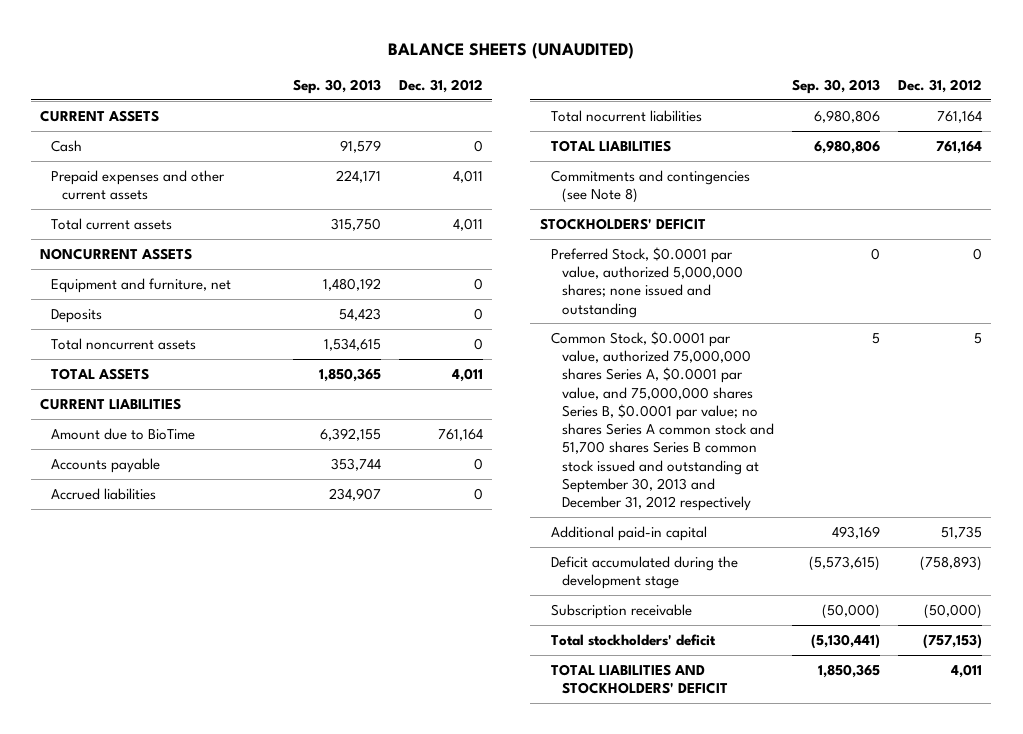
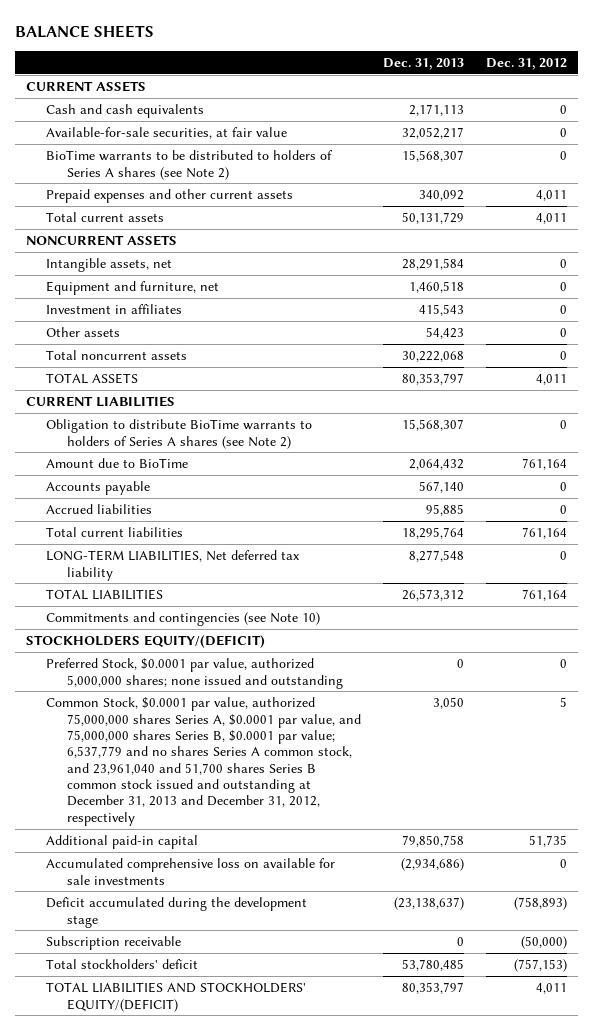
- BALANCE SHEETS (UNAUDITED)
+ BALANCE SHEETS
- | Sep. 30, 2013 | Dec. 31, 2012
+ | Dec. 31, 2013 | Dec. 31, 2012
- Cash | 91,579 | 0
+ Cash and cash equivalents | 2,171,113 | 0
+ Available-for-sale securities, at fair value | 32,052,217 | 0
+ BioTime warrants to be distributed to holders of Series A shares (see Note 2) | 15,568,307 | 0
+ Intangible assets, net | 28,291,584 | 0
- Deposits | 54,423 | 0
+ Investment in affiliates | 415,543 | 0
+ Other assets | 54,423 | 0
+ Obligation to distribute BioTime warrants to holders of Series A shares (see Note 2) | 15,568,307 | 0
- Total nocurrent liabilities | 6,980,806 | 761,164
+ Total current liabilities | 18,295,764 | 761,164
+ LONG-TERM LIABILITIES, Net deferred tax liability | 8,277,548 | 0
- Commitments and contingencies (see Note 8)
- STOCKHOLDERS' DEFICIT
+ Commitments and contingencies (see Note 10)
+ STOCKHOLDERS EQUITY/(DEFICIT)
- Common Stock, $0.0001 par value, authorized 75,000,000 shares Series A, $0.0001 par value, and 75,000,000 shares Series B, $0.0001 par value; no shares Series A common stock and 51,700 shares Series B common stock issued and outstanding at September 30, 2013 and December 31, 2012 respectively | 5 | 5
+ Common Stock, $0.0001 par value, authorized 75,000,000 shares Series A, $0.0001 par value, and 75,000,000 shares Series B, $0.0001 par value; 6,537,779 and no shares Series A common stock, and 23,961,040 and 51,700 shares Series B common stock issued and outstanding at December 31, 2013 and December 31, 2012, respectively | 3,050 | 5
+ Accumulated comprehensive loss on available for sale investments | (2,934,686) | 0
- TOTAL LIABILITIES AND STOCKHOLDERS' DEFICIT | 1,850,365 | 4,011
+ TOTAL LIABILITIES AND STOCKHOLDERS' EQUITY/(DEFICIT) | 80,353,797 | 4,011

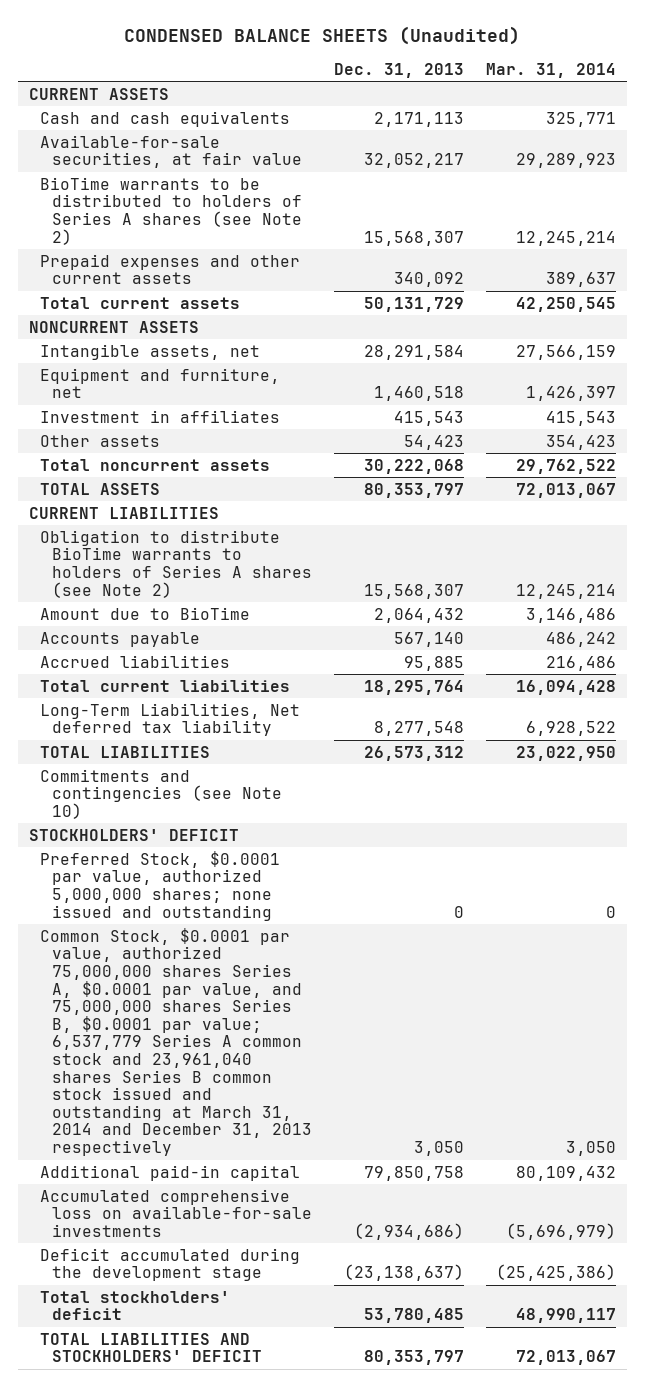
- BALANCE SHEETS
+ CONDENSED BALANCE SHEETS (Unaudited)
- | Dec. 31, 2013 | Dec. 31, 2012
+ | Dec. 31, 2013 | Mar. 31, 2014
- LONG-TERM LIABILITIES, Net deferred tax liability | 8,277,548 | 0
+ Long-Term Liabilities, Net deferred tax liability | 8,277,548 | 6,928,522
- STOCKHOLDERS EQUITY/(DEFICIT)
+ STOCKHOLDERS' DEFICIT
- Common Stock, $0.0001 par value, authorized 75,000,000 shares Series A, $0.0001 par value, and 75,000,000 shares Series B, $0.0001 par value; 6,537,779 and no shares Series A common stock, and 23,961,040 and 51,700 shares Series B common stock issued and outstanding at December 31, 2013 and December 31, 2012, respectively | 3,050 | 5
+ Common Stock, $0.0001 par value, authorized 75,000,000 shares Series A, $0.0001 par value, and 75,000,000 shares Series B, $0.0001 par value; 6,537,779 Series A common stock and 23,961,040 shares Series B common stock issued and outstanding at March 31, 2014 and December 31, 2013 respectively | 3,050 | 3,050
- Accumulated comprehensive loss on available for sale investments | (2,934,686) | 0
+ Accumulated comprehensive loss on available-for-sale investments | (2,934,686) | (5,696,979)
- Subscription receivable | 0 | (50,000)
- TOTAL LIABILITIES AND STOCKHOLDERS' EQUITY/(DEFICIT) | 80,353,797 | 4,011
+ TOTAL LIABILITIES AND STOCKHOLDERS' DEFICIT | 80,353,797 | 72,013,067

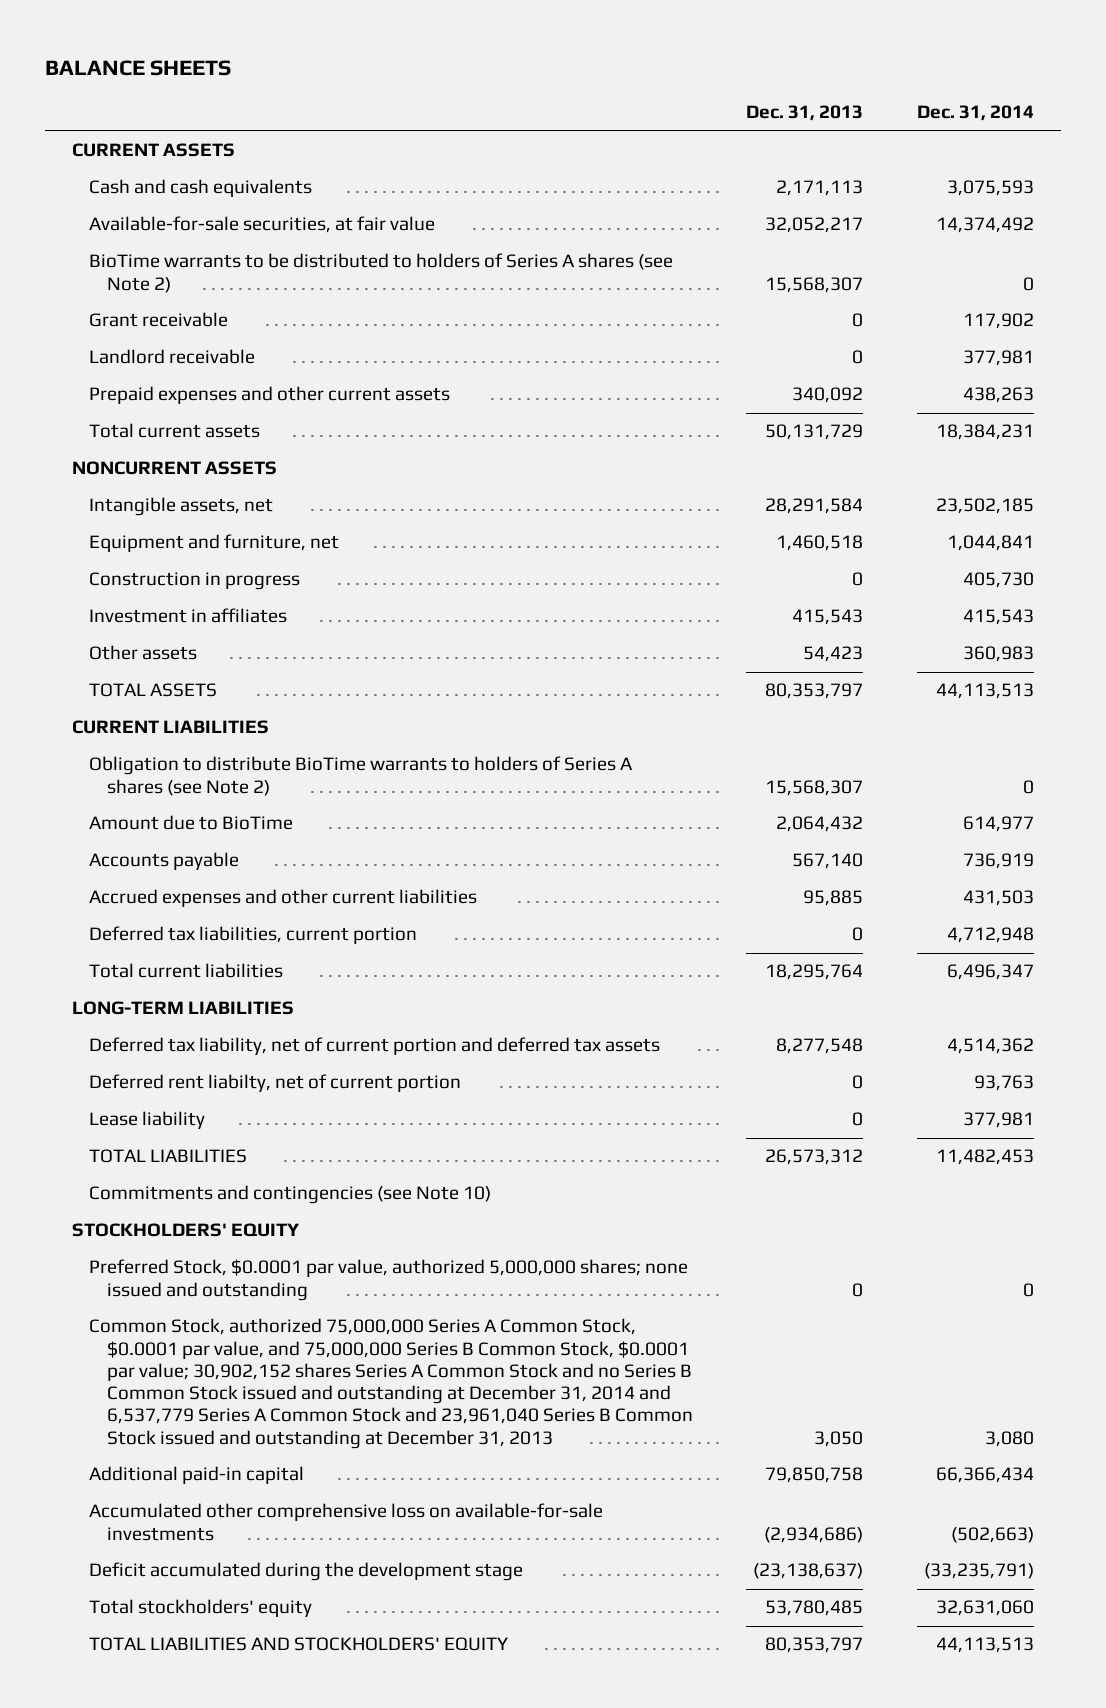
- CONDENSED BALANCE SHEETS (Unaudited)
+ BALANCE SHEETS
- | Dec. 31, 2013 | Mar. 31, 2014
+ | Dec. 31, 2013 | Dec. 31, 2014
+ Grant receivable | 0 | 117,902
+ Landlord receivable | 0 | 377,981
+ Construction in progress | 0 | 405,730
- Total noncurrent assets | 30,222,068 | 29,762,522
- Accrued liabilities | 95,885 | 216,486
+ Accrued expenses and other current liabilities | 95,885 | 431,503
+ Deferred tax liabilities, current portion | 0 | 4,712,948
- Long-Term Liabilities, Net deferred tax liability | 8,277,548 | 6,928,522
+ LONG-TERM LIABILITIES
+ Deferred tax liability, net of current portion and deferred tax assets | 8,277,548 | 4,514,362
+ Deferred rent liabilty, net of current portion | 0 | 93,763
+ Lease liability | 0 | 377,981
- STOCKHOLDERS' DEFICIT
+ STOCKHOLDERS' EQUITY
- Common Stock, $0.0001 par value, authorized 75,000,000 shares Series A, $0.0001 par value, and 75,000,000 shares Series B, $0.0001 par value; 6,537,779 Series A common stock and 23,961,040 shares Series B common stock issued and outstanding at March 31, 2014 and December 31, 2013 respectively | 3,050 | 3,050
+ Common Stock, authorized 75,000,000 Series A Common Stock, $0.0001 par value, and 75,000,000 Series B Common Stock, $0.0001 par value; 30,902,152 shares Series A Common Stock and no Series B Common Stock issued and outstanding at December 31, 2014 and 6,537,779 Series A Common Stock and 23,961,040 Series B Common Stock issued and outstanding at December 31, 2013 | 3,050 | 3,080
- Accumulated comprehensive loss on available-for-sale investments | (2,934,686) | (5,696,979)
+ Accumulated other comprehensive loss on available-for-sale investments | (2,934,686) | (502,663)
- Total stockholders' deficit | 53,780,485 | 48,990,117
- TOTAL LIABILITIES AND STOCKHOLDERS' DEFICIT | 80,353,797 | 72,013,067
+ Total stockholders' equity | 53,780,485 | 32,631,060
+ TOTAL LIABILITIES AND STOCKHOLDERS' EQUITY | 80,353,797 | 44,113,513

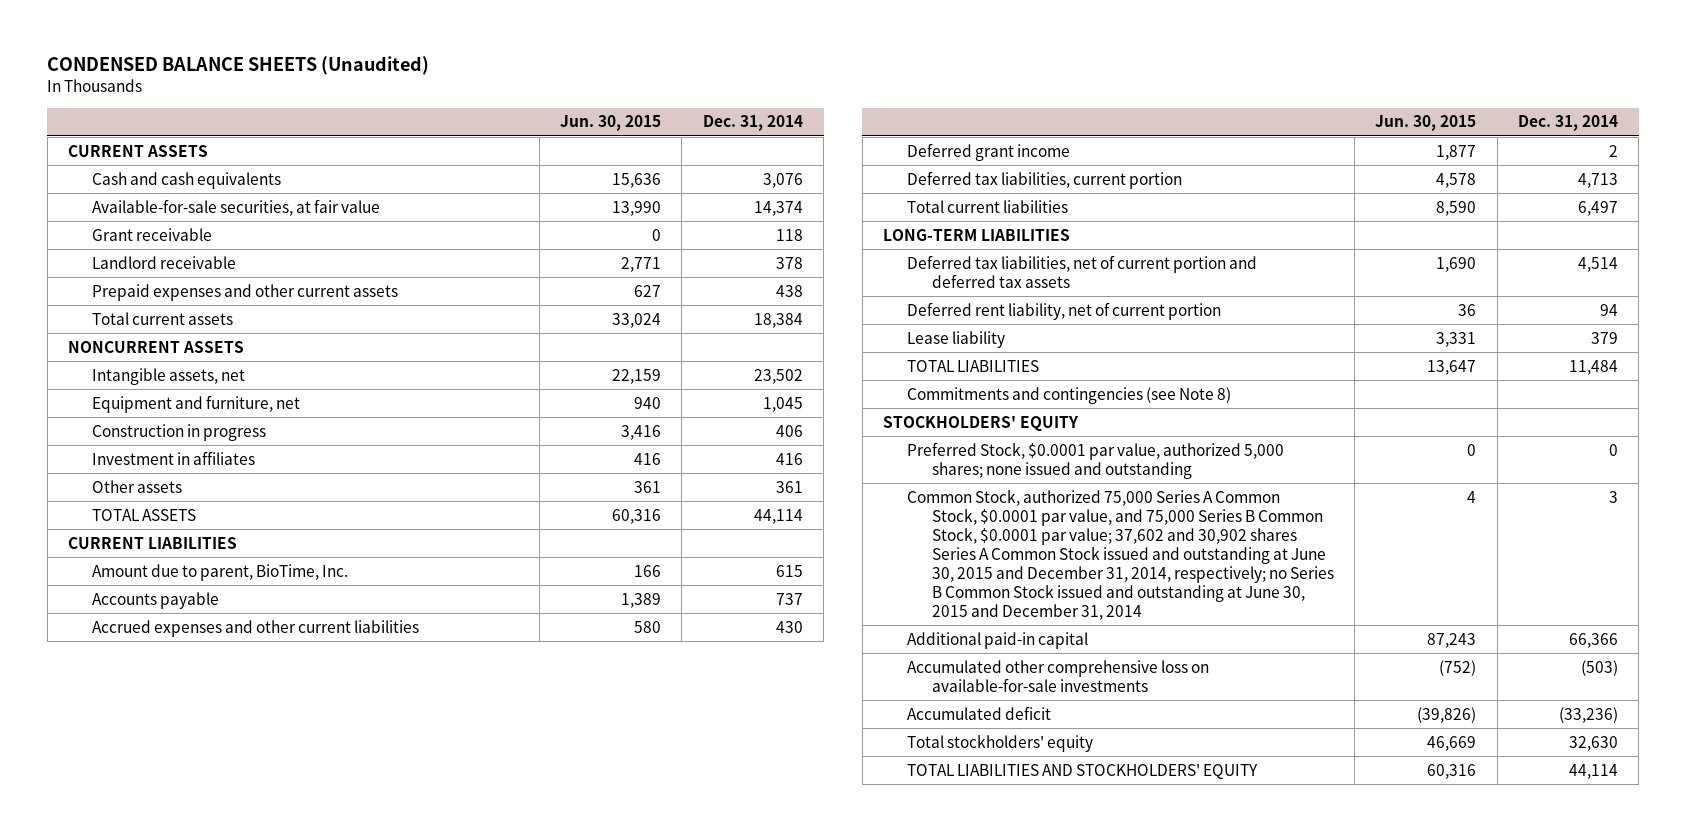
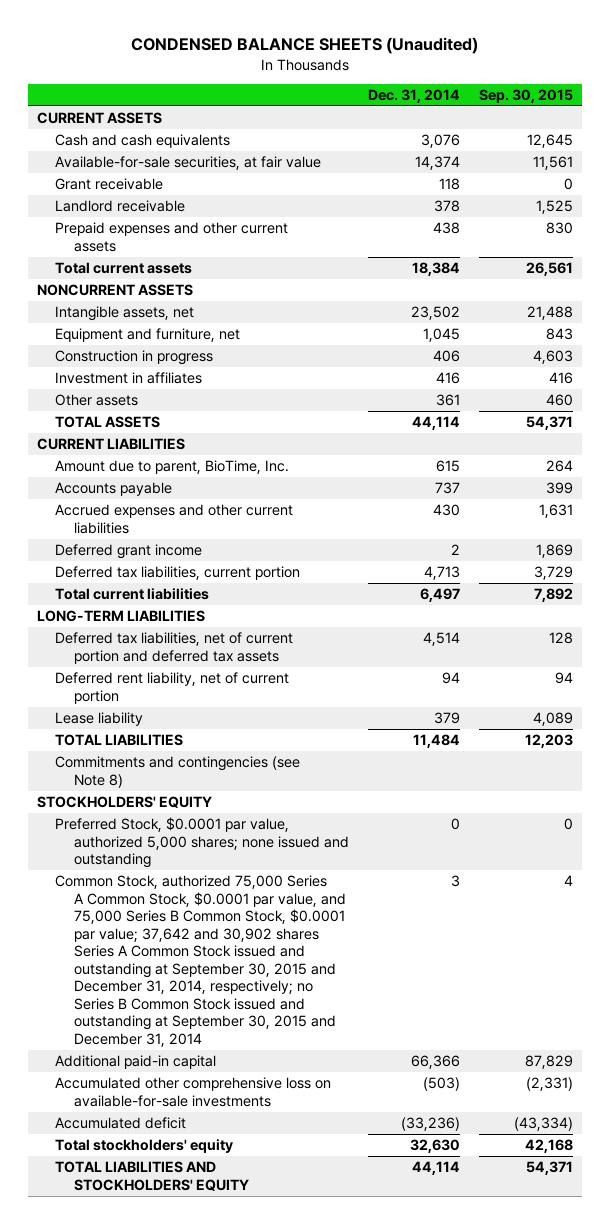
- | Jun. 30, 2015 | Dec. 31, 2014
+ | Dec. 31, 2014 | Sep. 30, 2015
- Common Stock, authorized 75,000 Series A Common Stock, $0.0001 par value, and 75,000 Series B Common Stock, $0.0001 par value; 37,602 and 30,902 shares Series A Common Stock issued and outstanding at June 30, 2015 and December 31, 2014, respectively; no Series B Common Stock issued and outstanding at June 30, 2015 and December 31, 2014 | 4 | 3
+ Common Stock, authorized 75,000 Series A Common Stock, $0.0001 par value, and 75,000 Series B Common Stock, $0.0001 par value; 37,642 and 30,902 shares Series A Common Stock issued and outstanding at September 30, 2015 and December 31, 2014, respectively; no Series B Common Stock issued and outstanding at September 30, 2015 and December 31, 2014 | 3 | 4

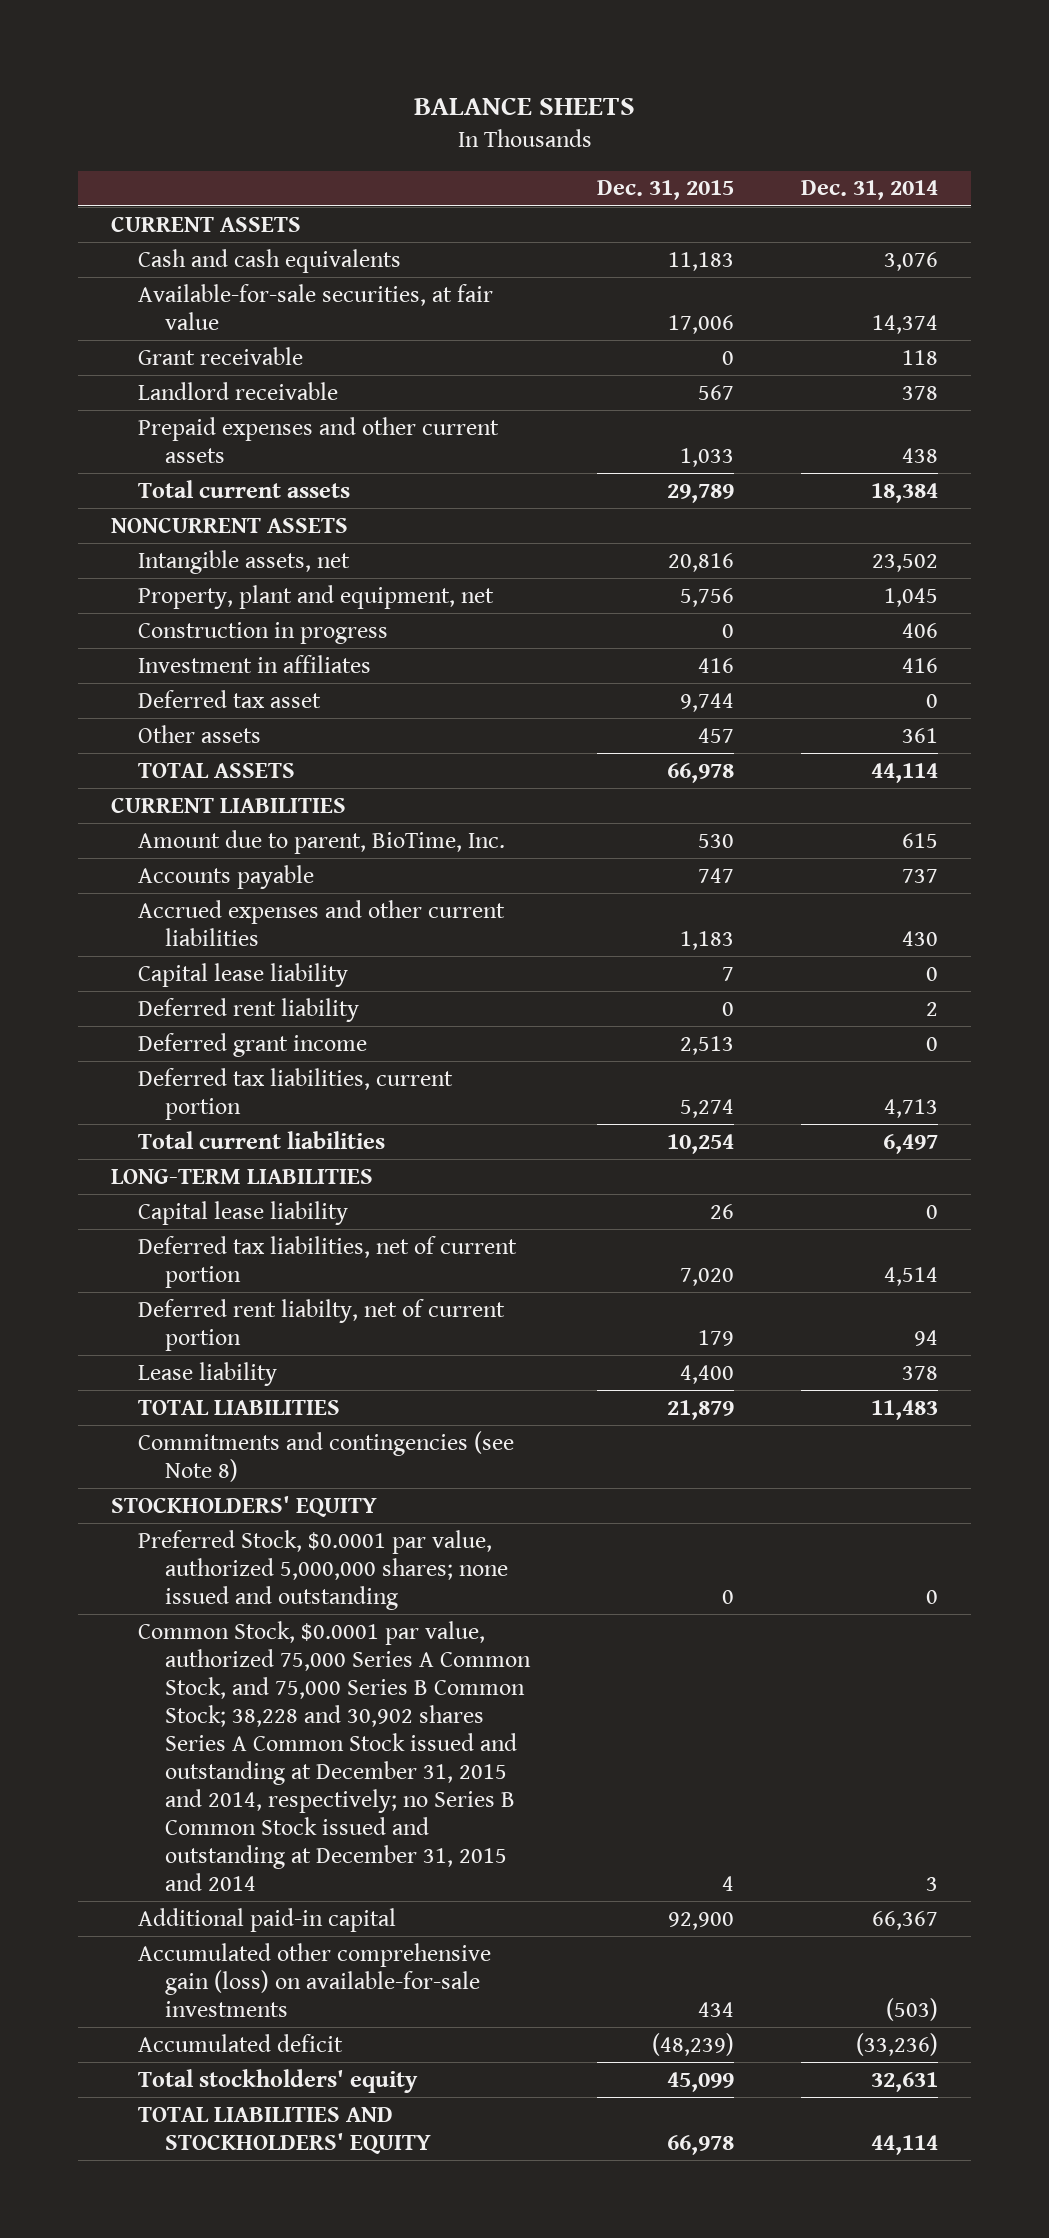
- CONDENSED BALANCE SHEETS (Unaudited)
+ BALANCE SHEETS
- | Dec. 31, 2014 | Sep. 30, 2015
+ | Dec. 31, 2015 | Dec. 31, 2014
- Equipment and furniture, net | 1,045 | 843
+ Property, plant and equipment, net | 5,756 | 1,045
+ Deferred tax asset | 9,744 | 0
- Deferred grant income | 2 | 1,869
+ Capital lease liability | 7 | 0
+ Deferred rent liability | 0 | 2
+ Deferred grant income | 2,513 | 0
- Deferred tax liabilities, net of current portion and deferred tax assets | 4,514 | 128
- Deferred rent liability, net of current portion | 94 | 94
- Lease liability | 379 | 4,089
- TOTAL LIABILITIES | 11,484 | 12,203
+ Capital lease liability | 26 | 0
+ Deferred tax liabilities, net of current portion | 7,020 | 4,514
+ Deferred rent liabilty, net of current portion | 179 | 94
+ Lease liability | 4,400 | 378
+ TOTAL LIABILITIES | 21,879 | 11,483
- Preferred Stock, $0.0001 par value, authorized 5,000 shares; none issued and outstanding | 0 | 0
- Common Stock, authorized 75,000 Series A Common Stock, $0.0001 par value, and 75,000 Series B Common Stock, $0.0001 par value; 37,642 and 30,902 shares Series A Common Stock issued and outstanding at September 30, 2015 and December 31, 2014, respectively; no Series B Common Stock issued and outstanding at September 30, 2015 and December 31, 2014 | 3 | 4
- Additional paid-in capital | 66,366 | 87,829
- Accumulated other comprehensive loss on available-for-sale investments | (503) | (2,331)
+ Preferred Stock, $0.0001 par value, authorized 5,000,000 shares; none issued and outstanding | 0 | 0
+ Common Stock, $0.0001 par value, authorized 75,000 Series A Common Stock, and 75,000 Series B Common Stock; 38,228 and 30,902 shares Series A Common Stock issued and outstanding at December 31, 2015 and 2014, respectively; no Series B Common Stock issued and outstanding at December 31, 2015 and 2014 | 4 | 3
+ Additional paid-in capital | 92,900 | 66,367
+ Accumulated other comprehensive gain (loss) on available-for-sale investments | 434 | (503)
- Total stockholders' equity | 32,630 | 42,168
+ Total stockholders' equity | 45,099 | 32,631

